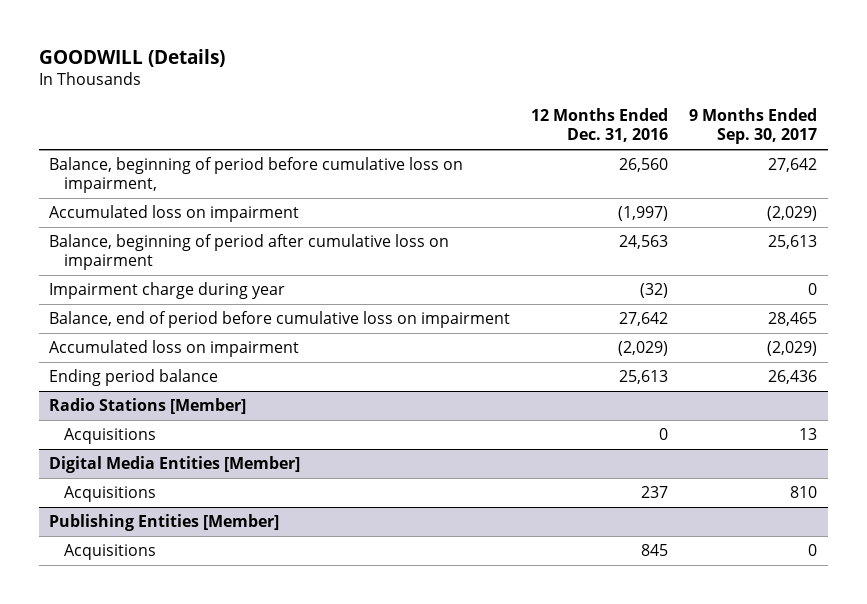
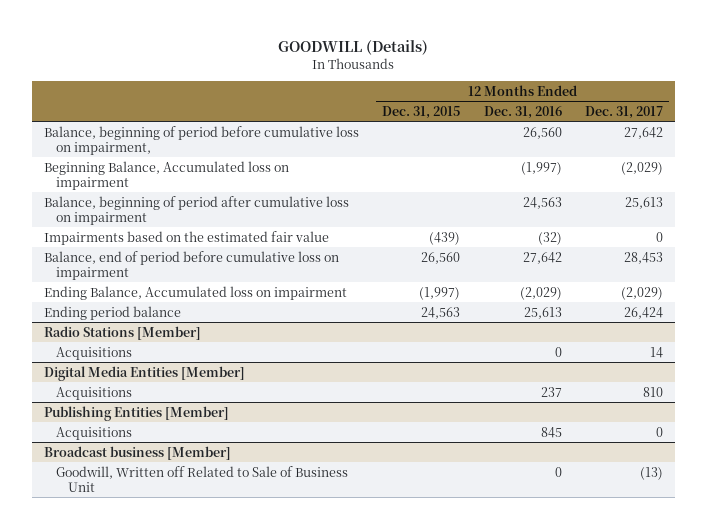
- | 12 Months Ended Dec. 31, 2016 | 9 Months Ended Sep. 30, 2017
+ | 12 Months Ended Dec. 31, 2015 | 12 Months Ended Dec. 31, 2016 | 12 Months Ended Dec. 31, 2017
- Accumulated loss on impairment | (1,997) | (2,029)
+ Beginning Balance, Accumulated loss on impairment | | (1,997) | (2,029)
- Impairment charge during year | (32) | 0
+ Impairments based on the estimated fair value | (439) | (32) | 0
- Accumulated loss on impairment | (2,029) | (2,029)
+ Ending Balance, Accumulated loss on impairment | (1,997) | (2,029) | (2,029)
+ Broadcast business [Member]
+ Goodwill, Written off Related to Sale of Business Unit | | 0 | (13)

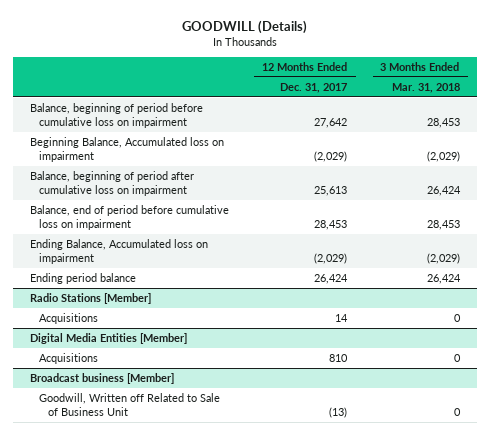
- | 12 Months Ended Dec. 31, 2015 | 12 Months Ended Dec. 31, 2016 | 12 Months Ended Dec. 31, 2017
+ | 12 Months Ended Dec. 31, 2017 | 3 Months Ended Mar. 31, 2018
- Balance, beginning of period before cumulative loss on impairment, | | 26,560 | 27,642
+ Balance, beginning of period before cumulative loss on impairment | 27,642 | 28,453
- Impairments based on the estimated fair value | (439) | (32) | 0
- Publishing Entities [Member]
- Acquisitions | | 845 | 0

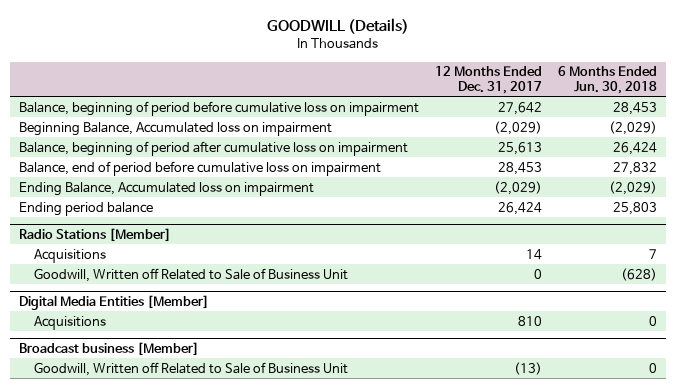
- | 12 Months Ended Dec. 31, 2017 | 3 Months Ended Mar. 31, 2018
+ | 12 Months Ended Dec. 31, 2017 | 6 Months Ended Jun. 30, 2018
@ Radio Stations [Member]
+ Goodwill, Written off Related to Sale of Business Unit | 0 | (628)

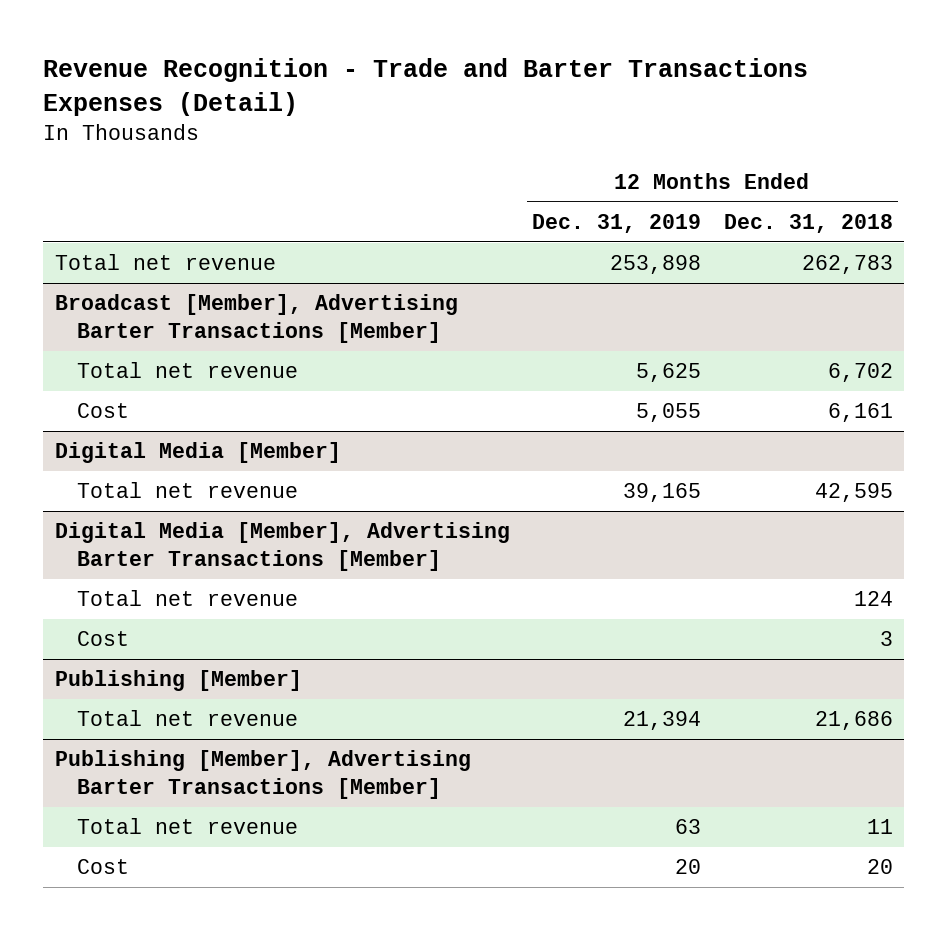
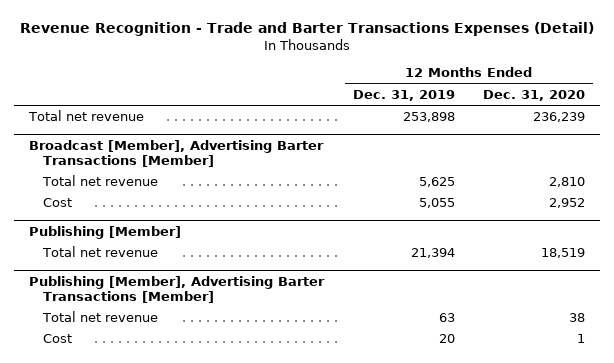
- | 12 Months Ended Dec. 31, 2019 | 12 Months Ended Dec. 31, 2018
+ | 12 Months Ended Dec. 31, 2019 | 12 Months Ended Dec. 31, 2020
- Digital Media [Member]
- Total net revenue | 39,165 | 42,595
- Digital Media [Member], Advertising Barter Transactions [Member]
- Total net revenue | | 124
- Cost | | 3

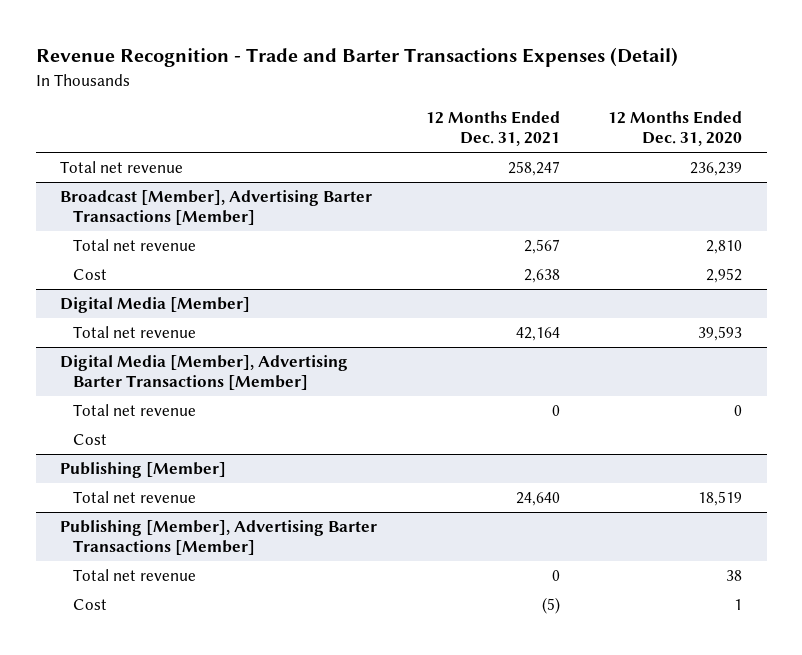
- | 12 Months Ended Dec. 31, 2019 | 12 Months Ended Dec. 31, 2020
+ | 12 Months Ended Dec. 31, 2021 | 12 Months Ended Dec. 31, 2020
+ Digital Media [Member]
+ Total net revenue | 42,164 | 39,593
+ Digital Media [Member], Advertising Barter Transactions [Member]
+ Total net revenue | 0 | 0
+ Cost

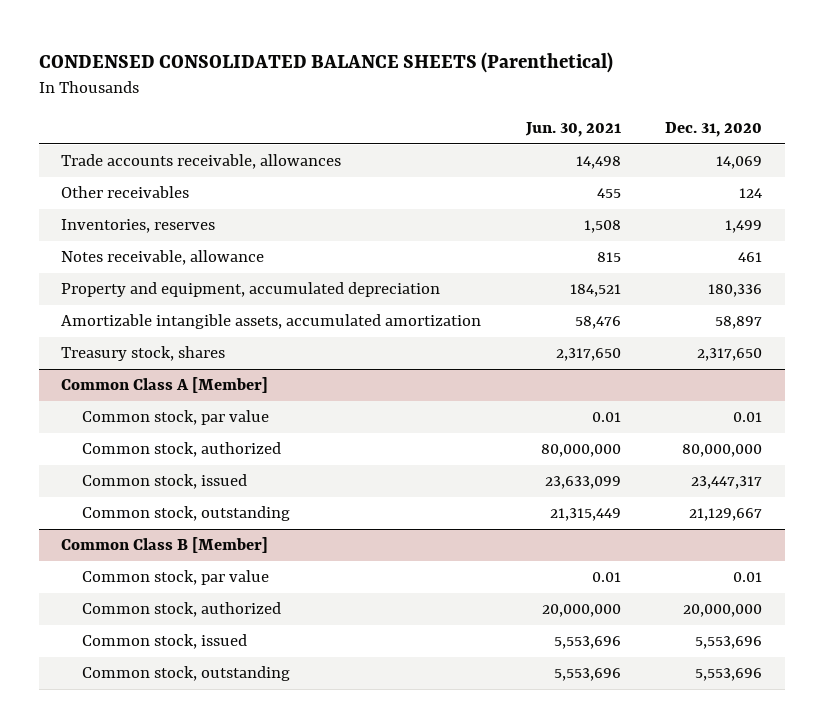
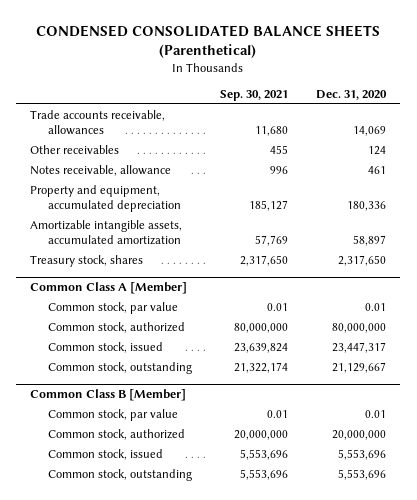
- | Jun. 30, 2021 | Dec. 31, 2020
+ | Sep. 30, 2021 | Dec. 31, 2020
- Inventories, reserves | 1,508 | 1,499

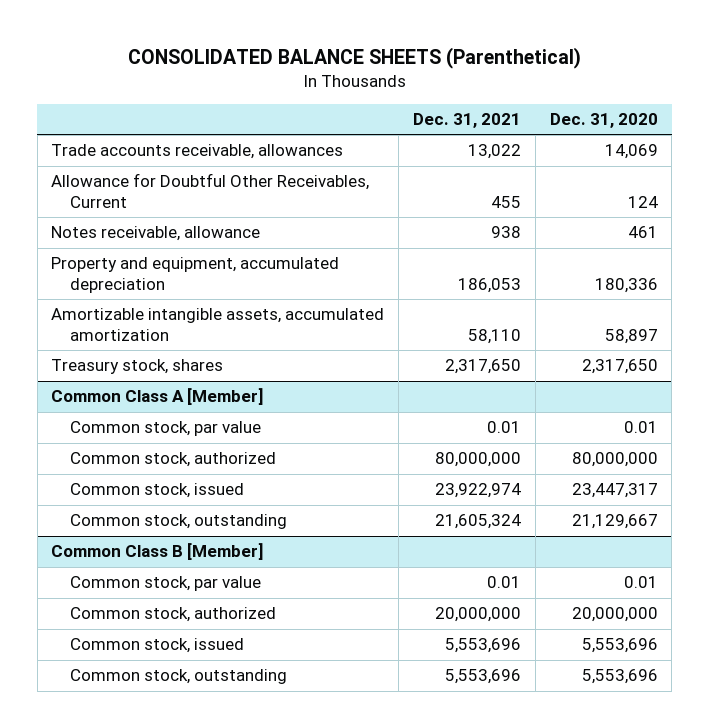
- CONDENSED CONSOLIDATED BALANCE SHEETS (Parenthetical)
+ CONSOLIDATED BALANCE SHEETS (Parenthetical)
- | Sep. 30, 2021 | Dec. 31, 2020
+ | Dec. 31, 2021 | Dec. 31, 2020
- Other receivables | 455 | 124
+ Allowance for Doubtful Other Receivables, Current | 455 | 124

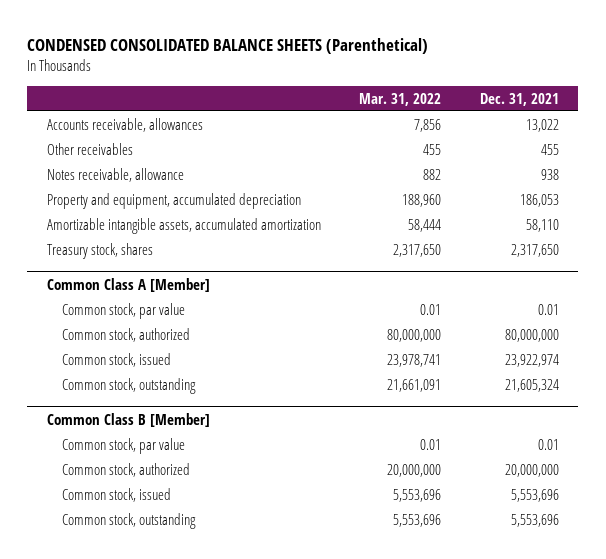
- CONSOLIDATED BALANCE SHEETS (Parenthetical)
+ CONDENSED CONSOLIDATED BALANCE SHEETS (Parenthetical)
- | Dec. 31, 2021 | Dec. 31, 2020
+ | Mar. 31, 2022 | Dec. 31, 2021
- Trade accounts receivable, allowances | 13,022 | 14,069
- Allowance for Doubtful Other Receivables, Current | 455 | 124
+ Accounts receivable, allowances | 7,856 | 13,022
+ Other receivables | 455 | 455

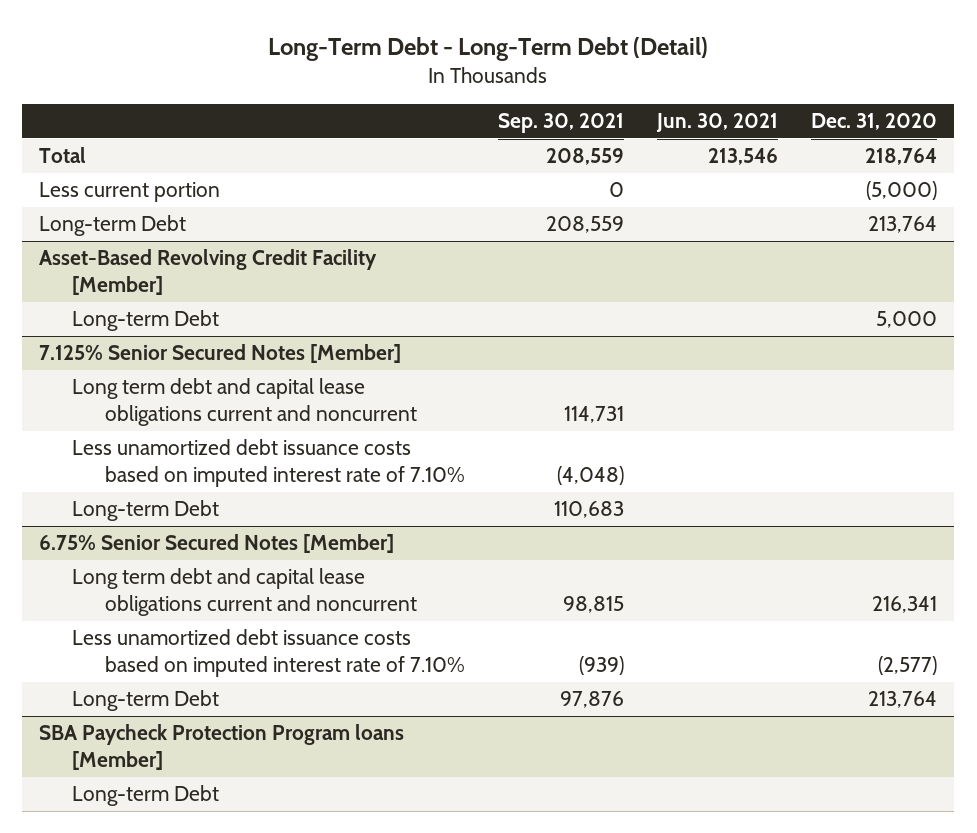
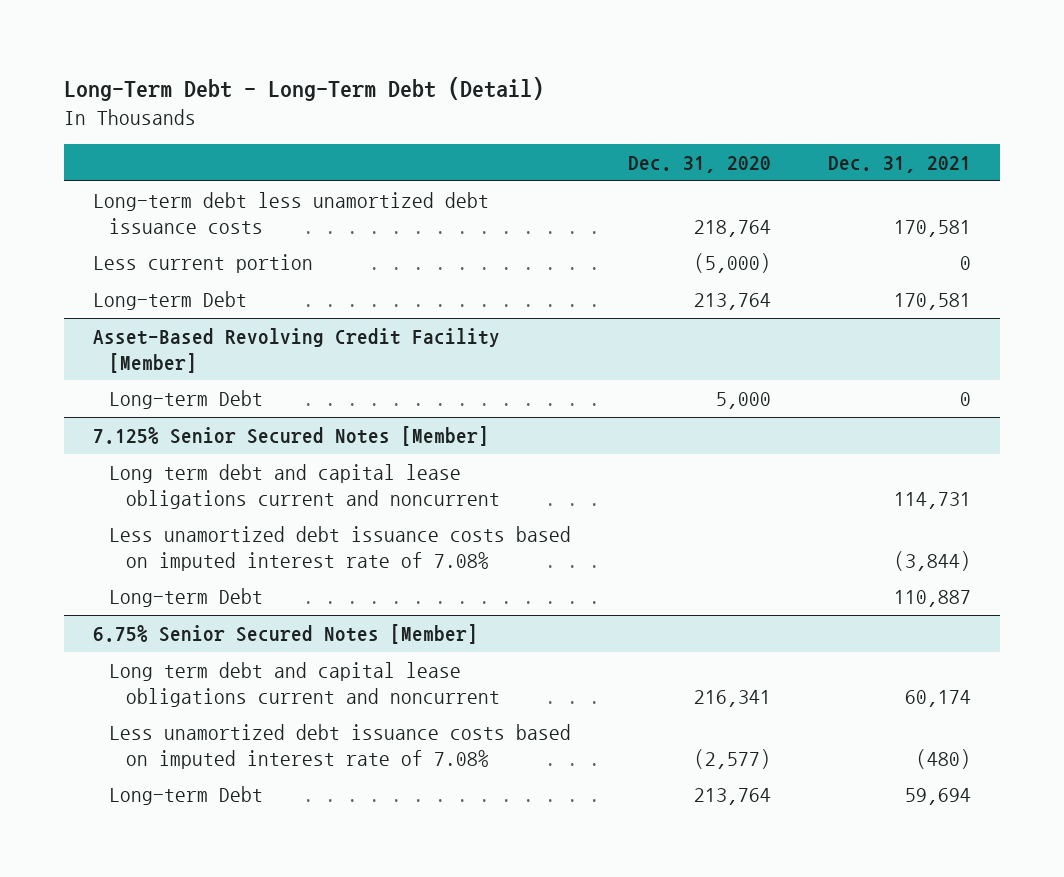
- | Sep. 30, 2021 | Jun. 30, 2021 | Dec. 31, 2020
+ | Dec. 31, 2020 | Dec. 31, 2021
- Total | 208,559 | 213,546 | 218,764
+ Long-term debt less unamortized debt issuance costs | 218,764 | 170,581
@ 7.125% Senior Secured Notes [Member]
- Less unamortized debt issuance costs based on imputed interest rate of 7.10% | (4,048) | |
+ Less unamortized debt issuance costs based on imputed interest rate of 7.08% | | (3,844)
@ 6.75% Senior Secured Notes [Member]
- Less unamortized debt issuance costs based on imputed interest rate of 7.10% | (939) | | (2,577)
+ Less unamortized debt issuance costs based on imputed interest rate of 7.08% | (2,577) | (480)
- SBA Paycheck Protection Program loans [Member]
- Long-term Debt

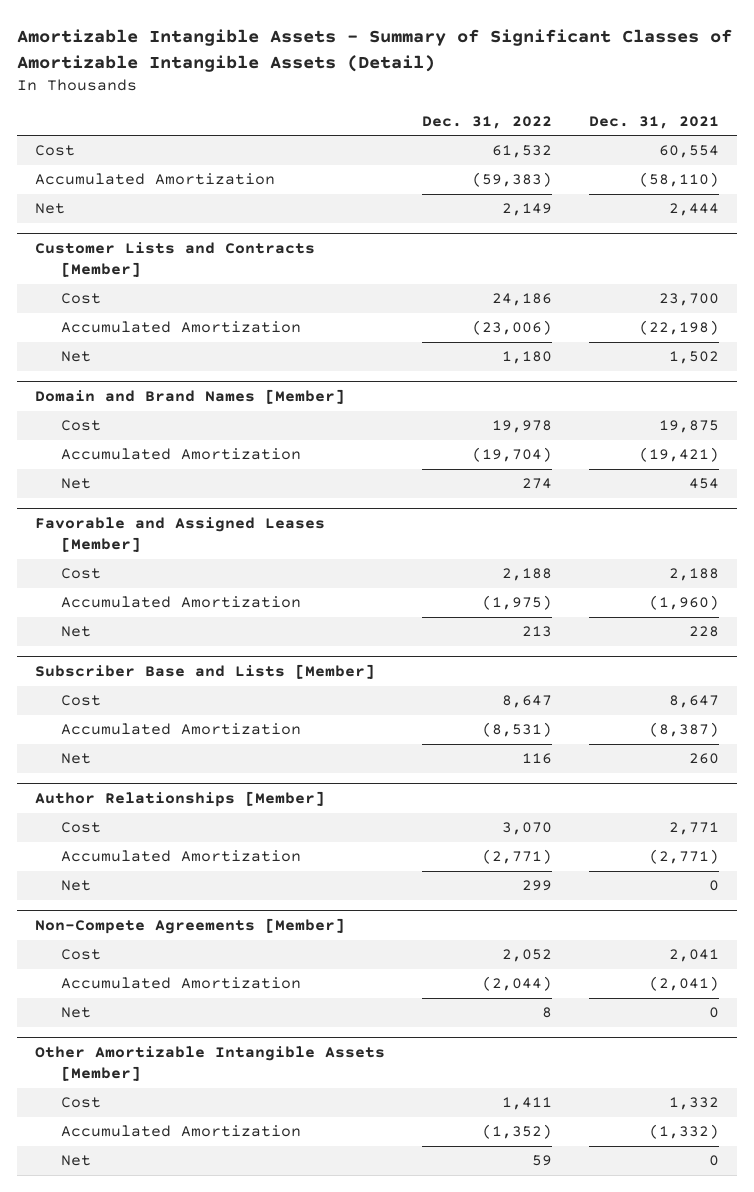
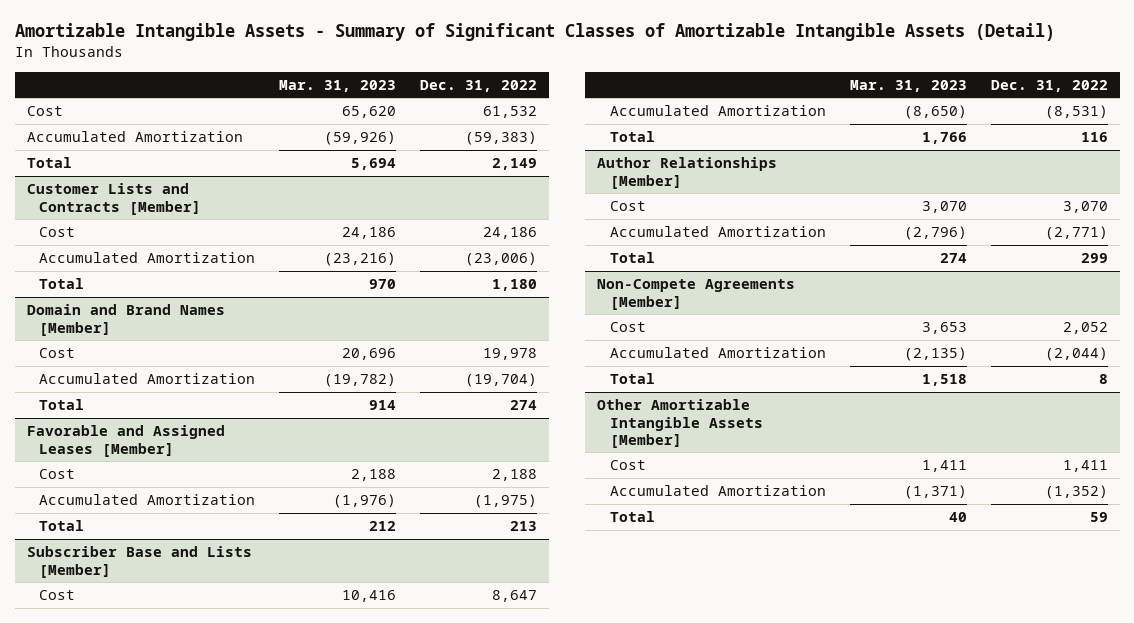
- | Dec. 31, 2022 | Dec. 31, 2021
+ | Mar. 31, 2023 | Dec. 31, 2022
- Net | 2,149 | 2,444
+ Total | 5,694 | 2,149
@ Customer Lists and Contracts [Member]
- Net | 1,180 | 1,502
+ Total | 970 | 1,180
@ Domain and Brand Names [Member]
- Net | 274 | 454
+ Total | 914 | 274
@ Favorable and Assigned Leases [Member]
- Net | 213 | 228
+ Total | 212 | 213
@ Subscriber Base and Lists [Member]
- Net | 116 | 260
+ Total | 1,766 | 116
@ Author Relationships [Member]
- Net | 299 | 0
+ Total | 274 | 299
@ Non-Compete Agreements [Member]
- Net | 8 | 0
+ Total | 1,518 | 8
@ Other Amortizable Intangible Assets [Member]
- Net | 59 | 0
+ Total | 40 | 59

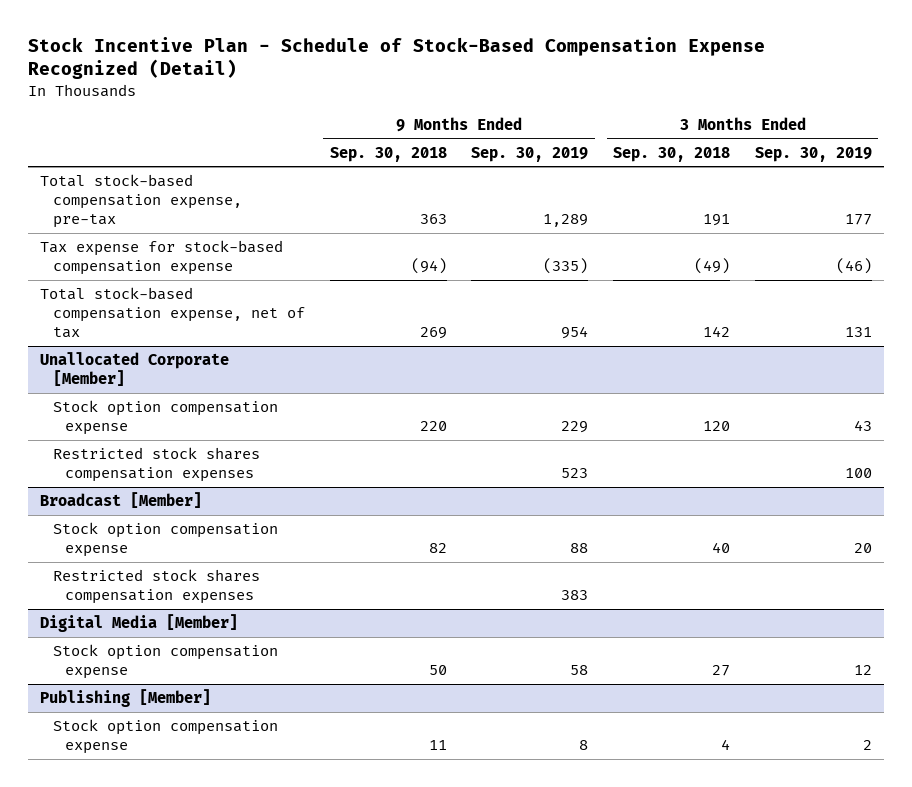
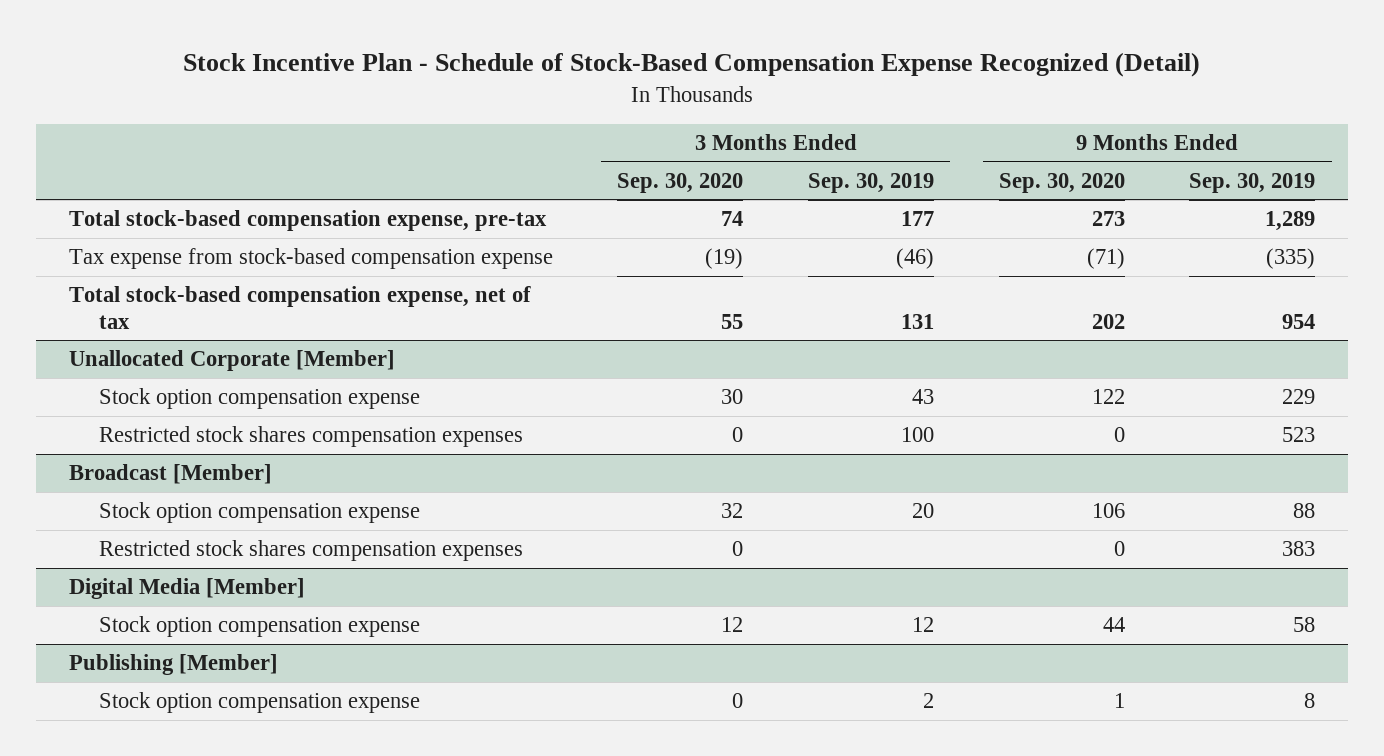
- | 9 Months Ended Sep. 30, 2018 | 9 Months Ended Sep. 30, 2019 | 3 Months Ended Sep. 30, 2018 | 3 Months Ended Sep. 30, 2019
+ | 3 Months Ended Sep. 30, 2020 | 3 Months Ended Sep. 30, 2019 | 9 Months Ended Sep. 30, 2020 | 9 Months Ended Sep. 30, 2019
- Tax expense for stock-based compensation expense | (94) | (335) | (49) | (46)
+ Tax expense from stock-based compensation expense | (19) | (46) | (71) | (335)

